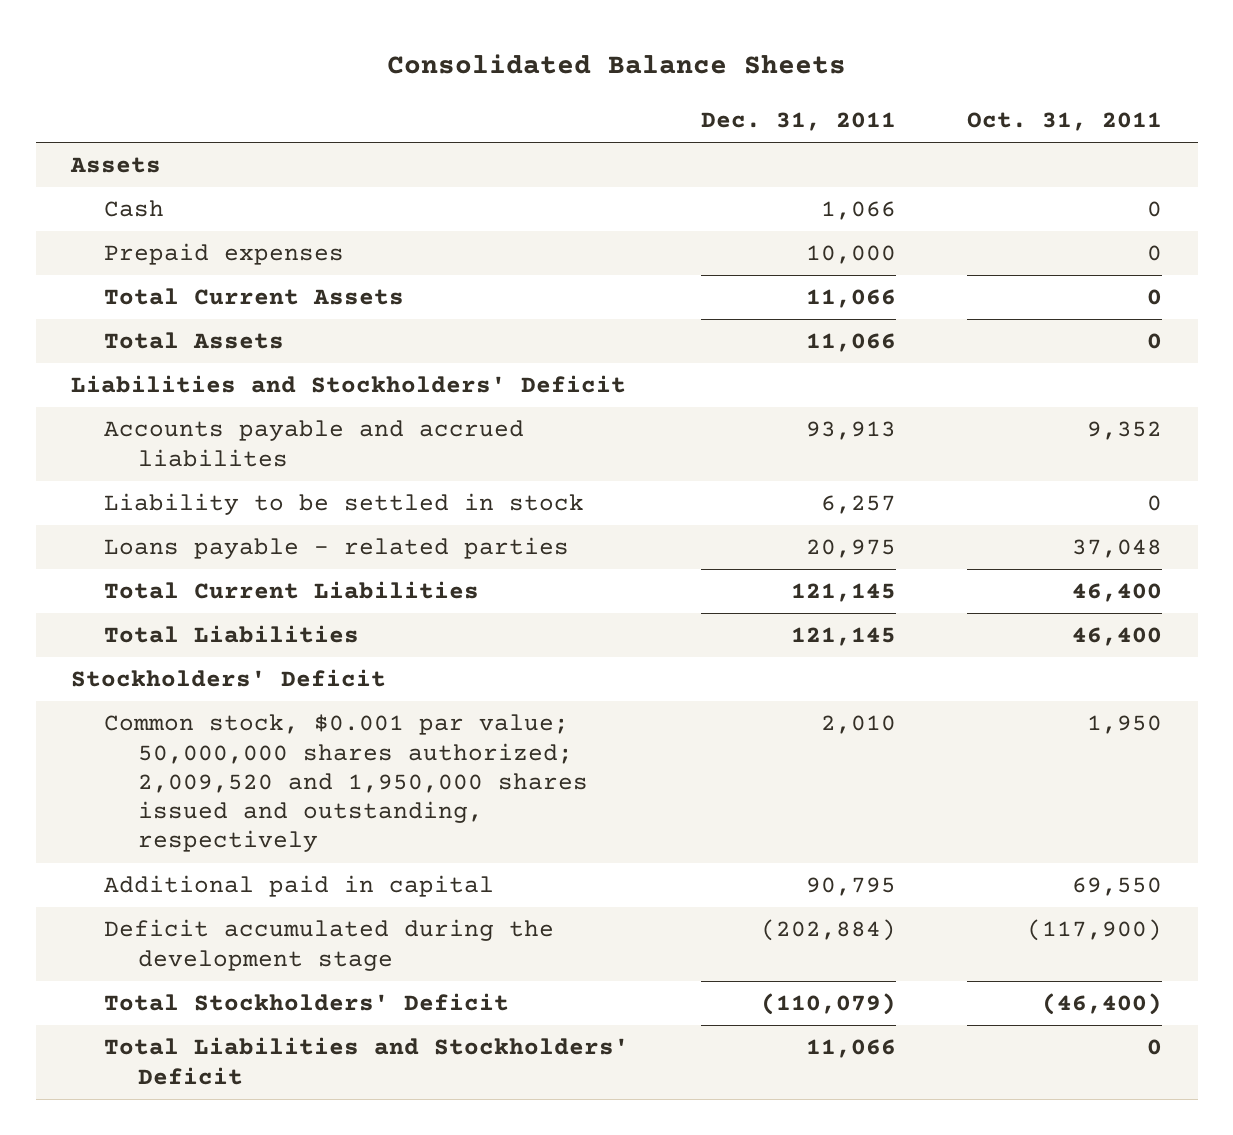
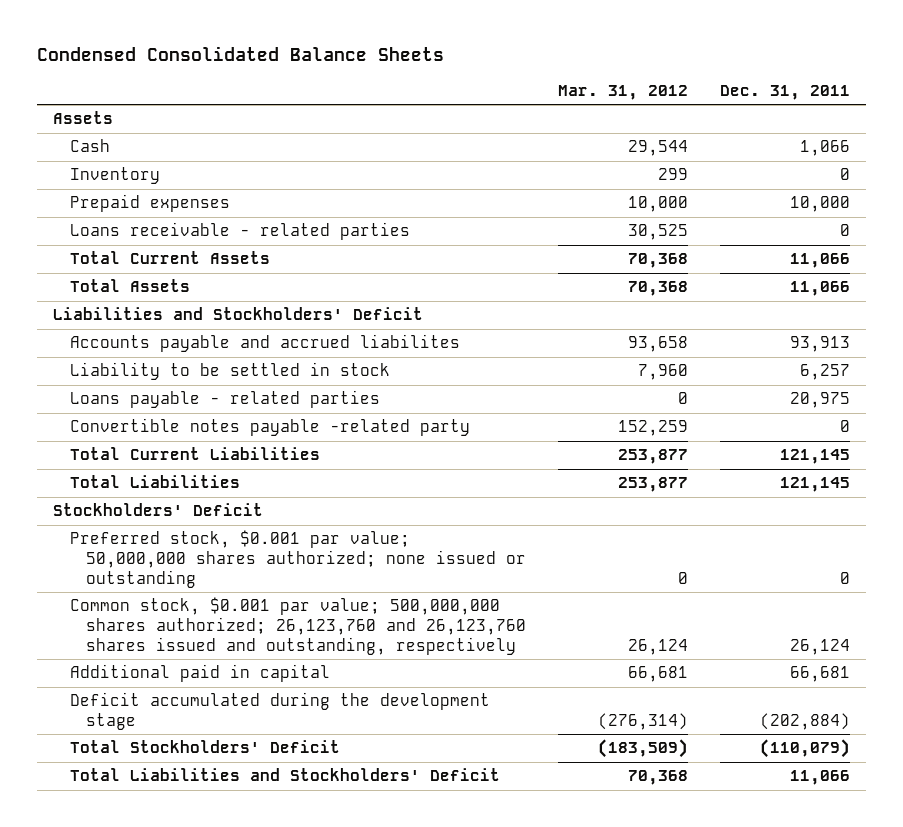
- Consolidated Balance Sheets
+ Condensed Consolidated Balance Sheets
- | Dec. 31, 2011 | Oct. 31, 2011
+ | Mar. 31, 2012 | Dec. 31, 2011
+ Inventory | 299 | 0
+ Loans receivable - related parties | 30,525 | 0
+ Convertible notes payable -related party | 152,259 | 0
- Common stock, $0.001 par value; 50,000,000 shares authorized; 2,009,520 and 1,950,000 shares issued and outstanding, respectively | 2,010 | 1,950
- Additional paid in capital | 90,795 | 69,550
+ Preferred stock, $0.001 par value; 50,000,000 shares authorized; none issued or outstanding | 0 | 0
+ Common stock, $0.001 par value; 500,000,000 shares authorized; 26,123,760 and 26,123,760 shares issued and outstanding, respectively | 26,124 | 26,124
+ Additional paid in capital | 66,681 | 66,681

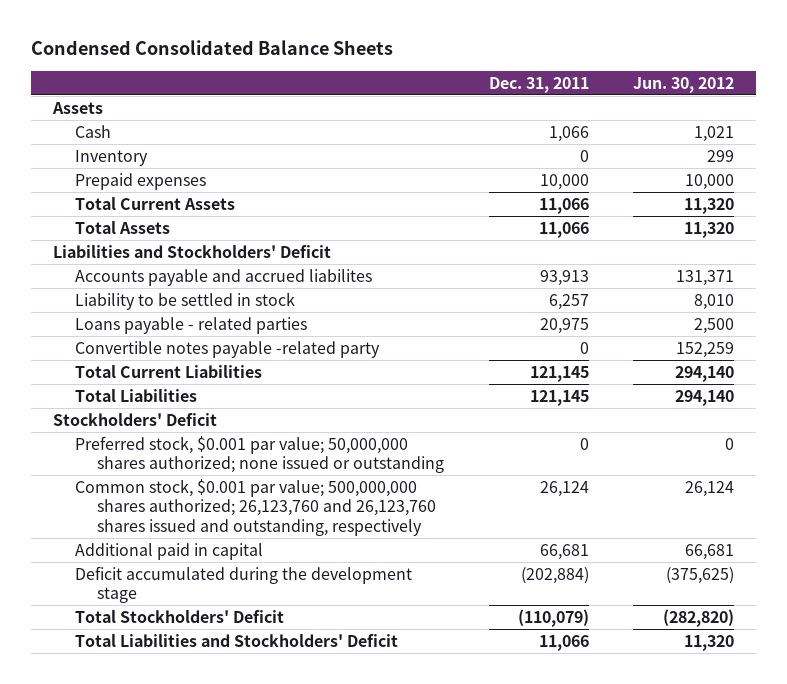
- | Mar. 31, 2012 | Dec. 31, 2011
+ | Dec. 31, 2011 | Jun. 30, 2012
- Loans receivable - related parties | 30,525 | 0

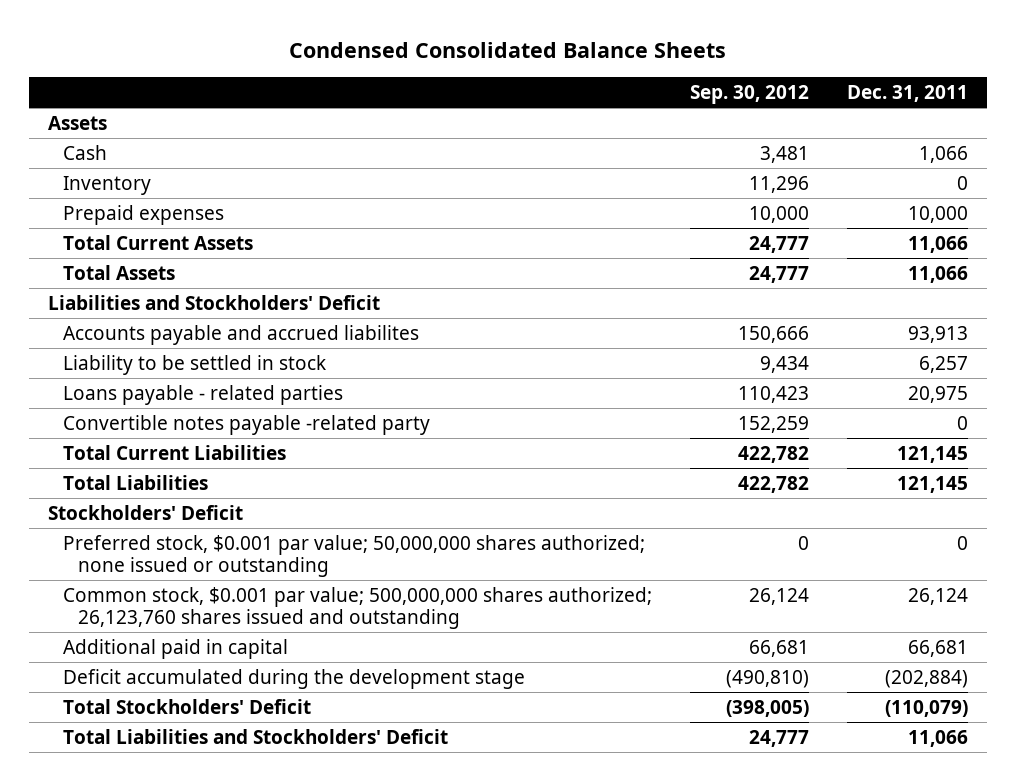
- | Dec. 31, 2011 | Jun. 30, 2012
+ | Sep. 30, 2012 | Dec. 31, 2011
- Common stock, $0.001 par value; 500,000,000 shares authorized; 26,123,760 and 26,123,760 shares issued and outstanding, respectively | 26,124 | 26,124
+ Common stock, $0.001 par value; 500,000,000 shares authorized; 26,123,760 shares issued and outstanding | 26,124 | 26,124

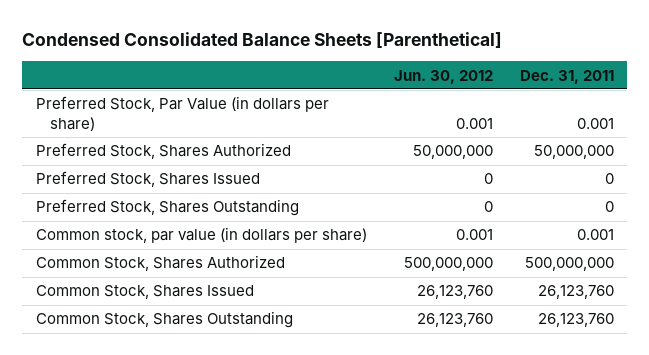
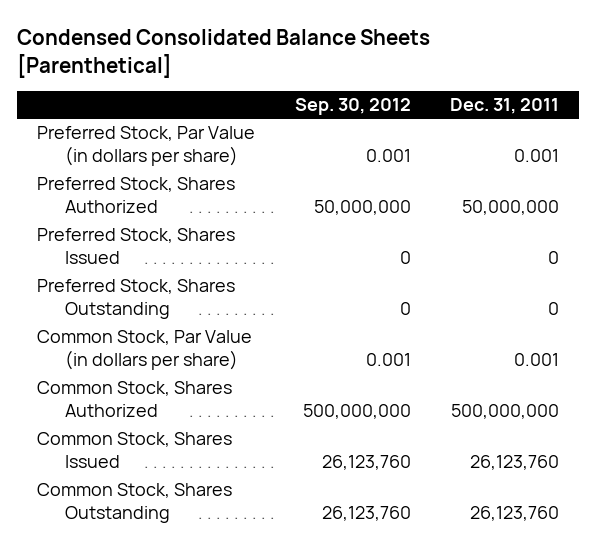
- | Jun. 30, 2012 | Dec. 31, 2011
+ | Sep. 30, 2012 | Dec. 31, 2011
- Common stock, par value (in dollars per share) | 0.001 | 0.001
+ Common Stock, Par Value (in dollars per share) | 0.001 | 0.001

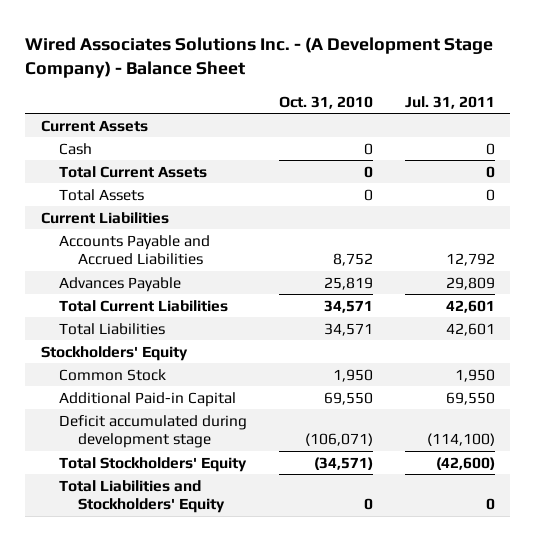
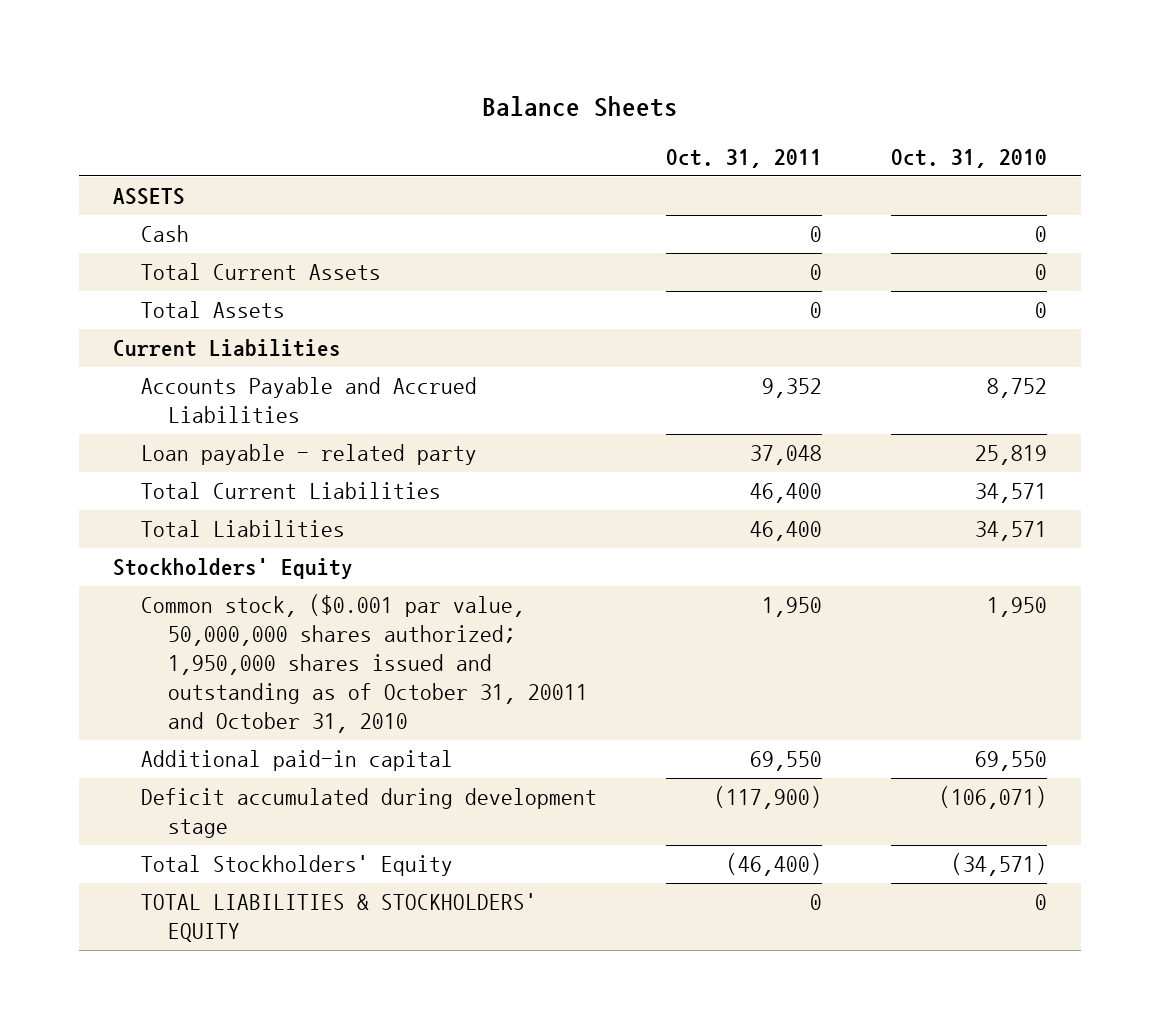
- Wired Associates Solutions Inc. - (A Development Stage Company) - Balance Sheet
+ Balance Sheets
- | Oct. 31, 2010 | Jul. 31, 2011
+ | Oct. 31, 2011 | Oct. 31, 2010
- Current Assets
+ ASSETS
- Advances Payable | 25,819 | 29,809
+ Loan payable - related party | 37,048 | 25,819
- Common Stock | 1,950 | 1,950
- Additional Paid-in Capital | 69,550 | 69,550
+ Common stock, ($0.001 par value, 50,000,000 shares authorized; 1,950,000 shares issued and outstanding as of October 31, 20011 and October 31, 2010 | 1,950 | 1,950
+ Additional paid-in capital | 69,550 | 69,550
- Total Liabilities and Stockholders' Equity | 0 | 0
+ TOTAL LIABILITIES & STOCKHOLDERS' EQUITY | 0 | 0

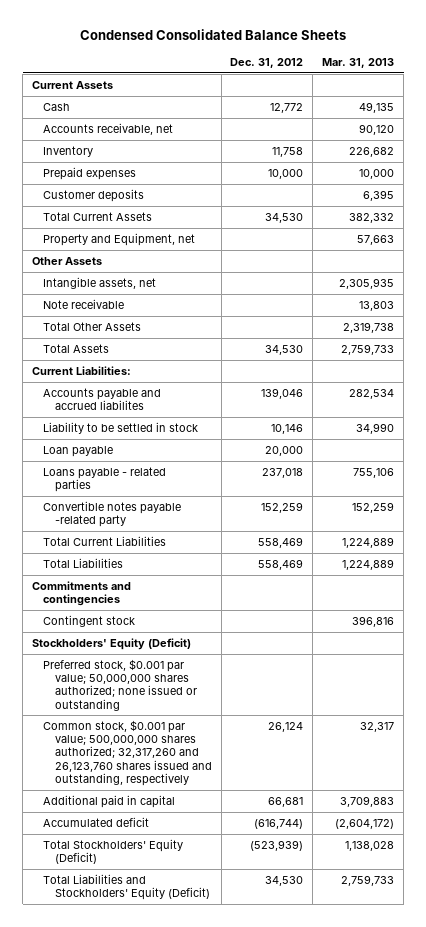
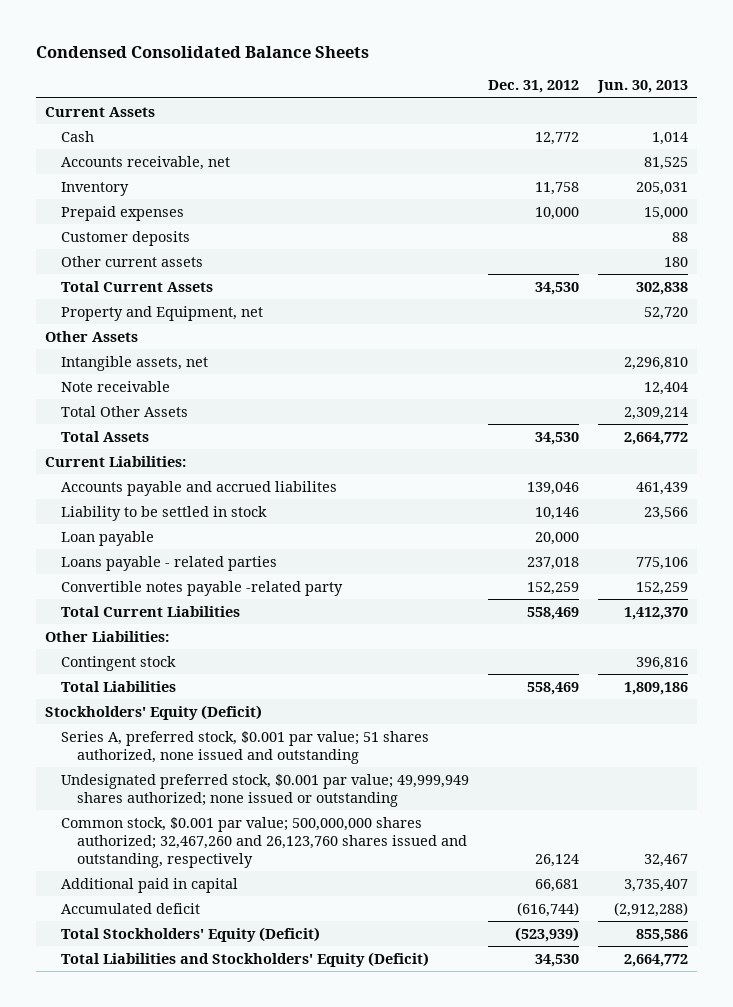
- | Dec. 31, 2012 | Mar. 31, 2013
+ | Dec. 31, 2012 | Jun. 30, 2013
+ Other current assets | | 180
- Commitments and contingencies
+ Other Liabilities:
moved down: Total Liabilities | 558,469 | 1,809,186
- Preferred stock, $0.001 par value; 50,000,000 shares authorized; none issued or outstanding
- Common stock, $0.001 par value; 500,000,000 shares authorized; 32,317,260 and 26,123,760 shares issued and outstanding, respectively | 26,124 | 32,317
+ Series A, preferred stock, $0.001 par value; 51 shares authorized, none issued and outstanding
+ Undesignated preferred stock, $0.001 par value; 49,999,949 shares authorized; none issued or outstanding
+ Common stock, $0.001 par value; 500,000,000 shares authorized; 32,467,260 and 26,123,760 shares issued and outstanding, respectively | 26,124 | 32,467

